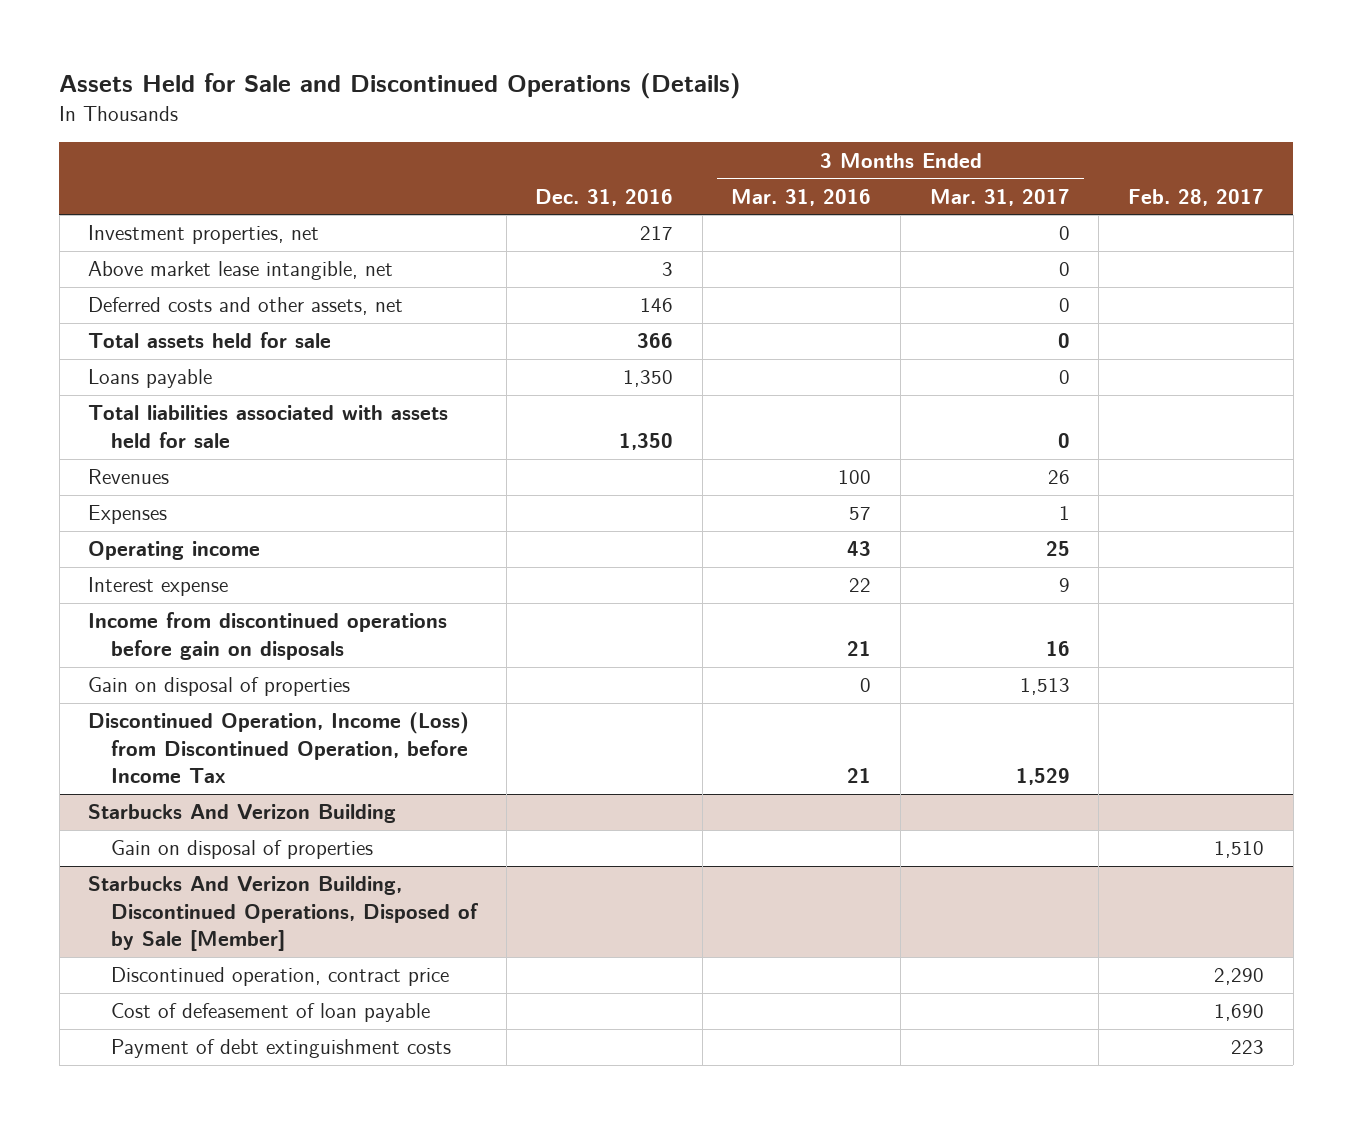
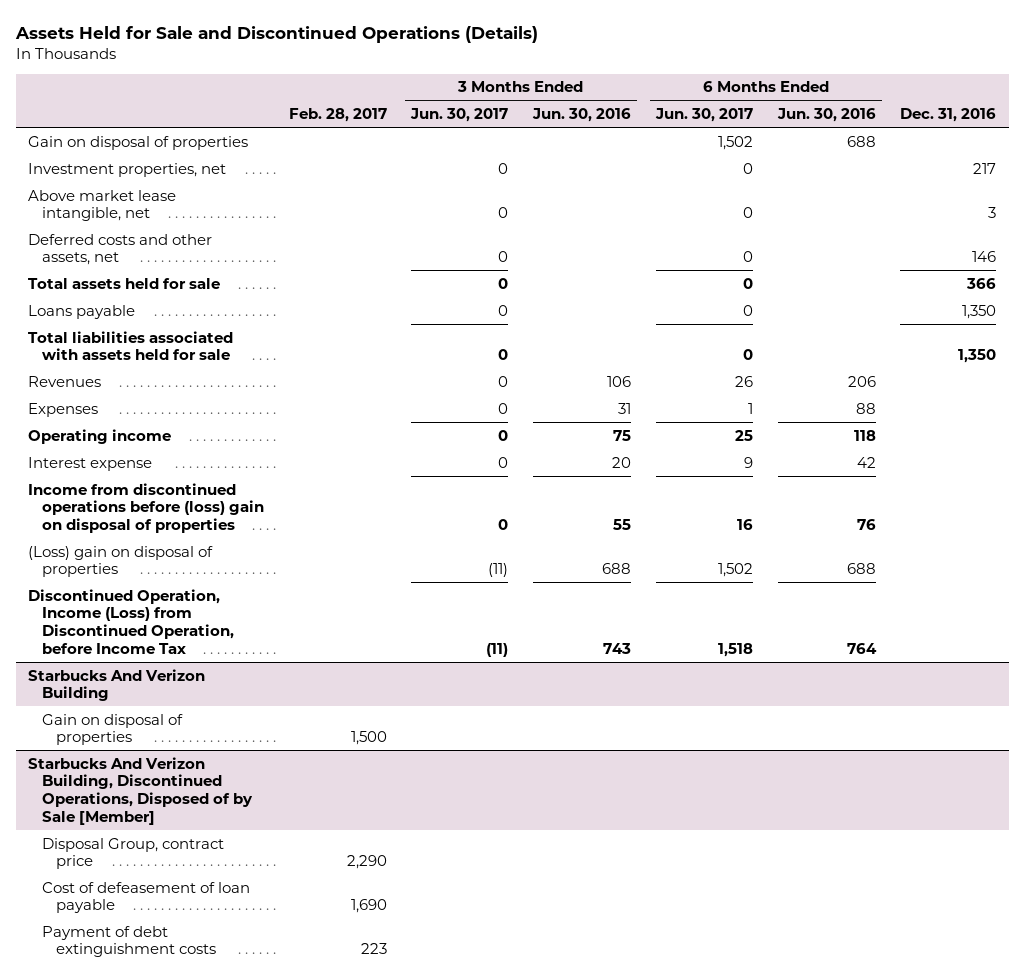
- | Dec. 31, 2016 | 3 Months Ended Mar. 31, 2016 | 3 Months Ended Mar. 31, 2017 | Feb. 28, 2017
+ | Feb. 28, 2017 | 3 Months Ended Jun. 30, 2017 | 3 Months Ended Jun. 30, 2016 | 6 Months Ended Jun. 30, 2017 | 6 Months Ended Jun. 30, 2016 | Dec. 31, 2016
moved up: Gain on disposal of properties | | | | 1,502 | 688 |
- Income from discontinued operations before gain on disposals | | 21 | 16 |
+ Income from discontinued operations before (loss) gain on disposal of properties | | 0 | 55 | 16 | 76 |
+ (Loss) gain on disposal of properties | | (11) | 688 | 1,502 | 688 |
@ Starbucks And Verizon Building
- Gain on disposal of properties | | | | 1,510
+ Gain on disposal of properties | 1,500 | | | | |
@ Starbucks And Verizon Building, Discontinued Operations, Disposed of by Sale [Member]
- Discontinued operation, contract price | | | | 2,290
+ Disposal Group, contract price | 2,290 | | | | |

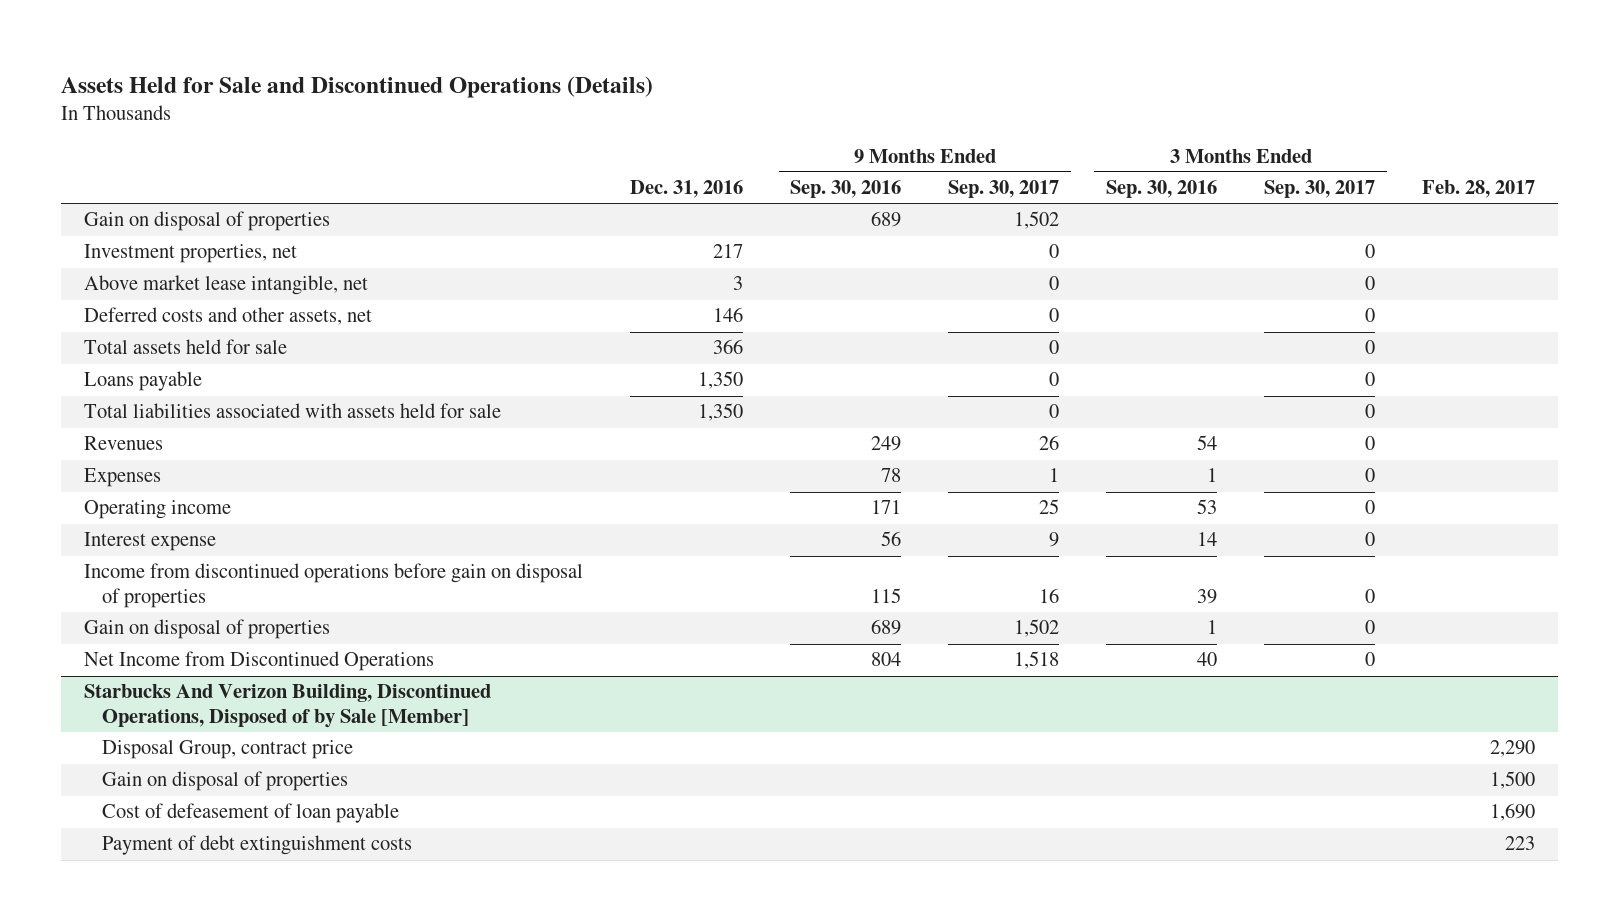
- | Feb. 28, 2017 | 3 Months Ended Jun. 30, 2017 | 3 Months Ended Jun. 30, 2016 | 6 Months Ended Jun. 30, 2017 | 6 Months Ended Jun. 30, 2016 | Dec. 31, 2016
+ | Dec. 31, 2016 | 9 Months Ended Sep. 30, 2016 | 9 Months Ended Sep. 30, 2017 | 3 Months Ended Sep. 30, 2016 | 3 Months Ended Sep. 30, 2017 | Feb. 28, 2017
- Income from discontinued operations before (loss) gain on disposal of properties | | 0 | 55 | 16 | 76 |
- (Loss) gain on disposal of properties | | (11) | 688 | 1,502 | 688 |
- Discontinued Operation, Income (Loss) from Discontinued Operation, before Income Tax | | (11) | 743 | 1,518 | 764 |
- Starbucks And Verizon Building
- Gain on disposal of properties | 1,500 | | | | |
+ Income from discontinued operations before gain on disposal of properties | | 115 | 16 | 39 | 0 |
+ Gain on disposal of properties | | 689 | 1,502 | 1 | 0 |
+ Net Income from Discontinued Operations | | 804 | 1,518 | 40 | 0 |
@ Starbucks And Verizon Building, Discontinued Operations, Disposed of by Sale [Member]
+ Gain on disposal of properties | | | | | | 1,500

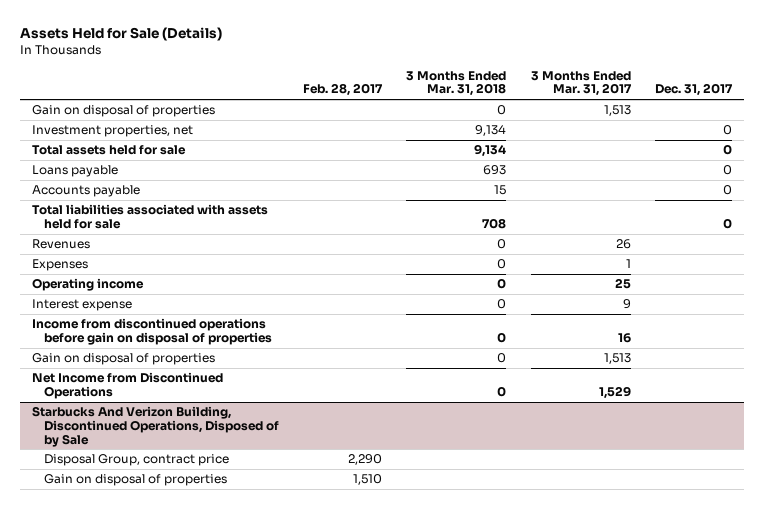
- Assets Held for Sale and Discontinued Operations (Details)
+ Assets Held for Sale (Details)
- | Dec. 31, 2016 | 9 Months Ended Sep. 30, 2016 | 9 Months Ended Sep. 30, 2017 | 3 Months Ended Sep. 30, 2016 | 3 Months Ended Sep. 30, 2017 | Feb. 28, 2017
+ | Feb. 28, 2017 | 3 Months Ended Mar. 31, 2018 | 3 Months Ended Mar. 31, 2017 | Dec. 31, 2017
- Above market lease intangible, net | 3 | | 0 | | 0 |
- Deferred costs and other assets, net | 146 | | 0 | | 0 |
+ Accounts payable | | 15 | | 0
- Starbucks And Verizon Building, Discontinued Operations, Disposed of by Sale [Member]
+ Starbucks And Verizon Building, Discontinued Operations, Disposed of by Sale
- Gain on disposal of properties | | | | | | 1,500
- Cost of defeasement of loan payable | | | | | | 1,690
- Payment of debt extinguishment costs | | | | | | 223
+ Gain on disposal of properties | 1,510 | | |

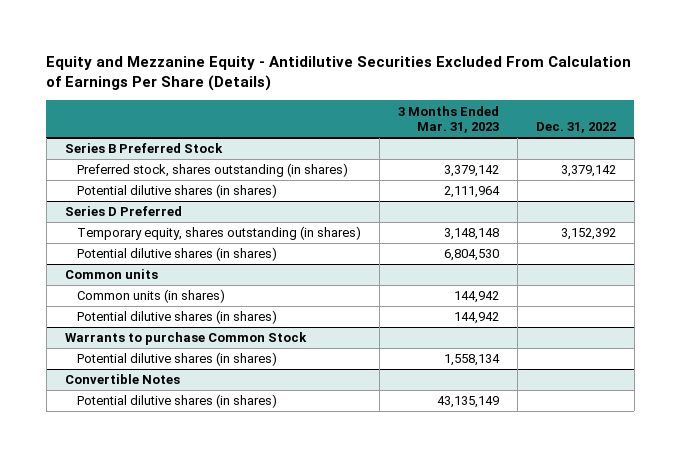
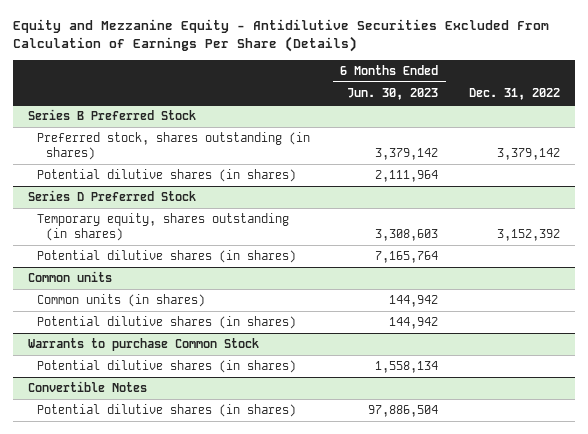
- | 3 Months Ended Mar. 31, 2023 | Dec. 31, 2022
+ | 6 Months Ended Jun. 30, 2023 | Dec. 31, 2022
- Series D Preferred
+ Series D Preferred Stock

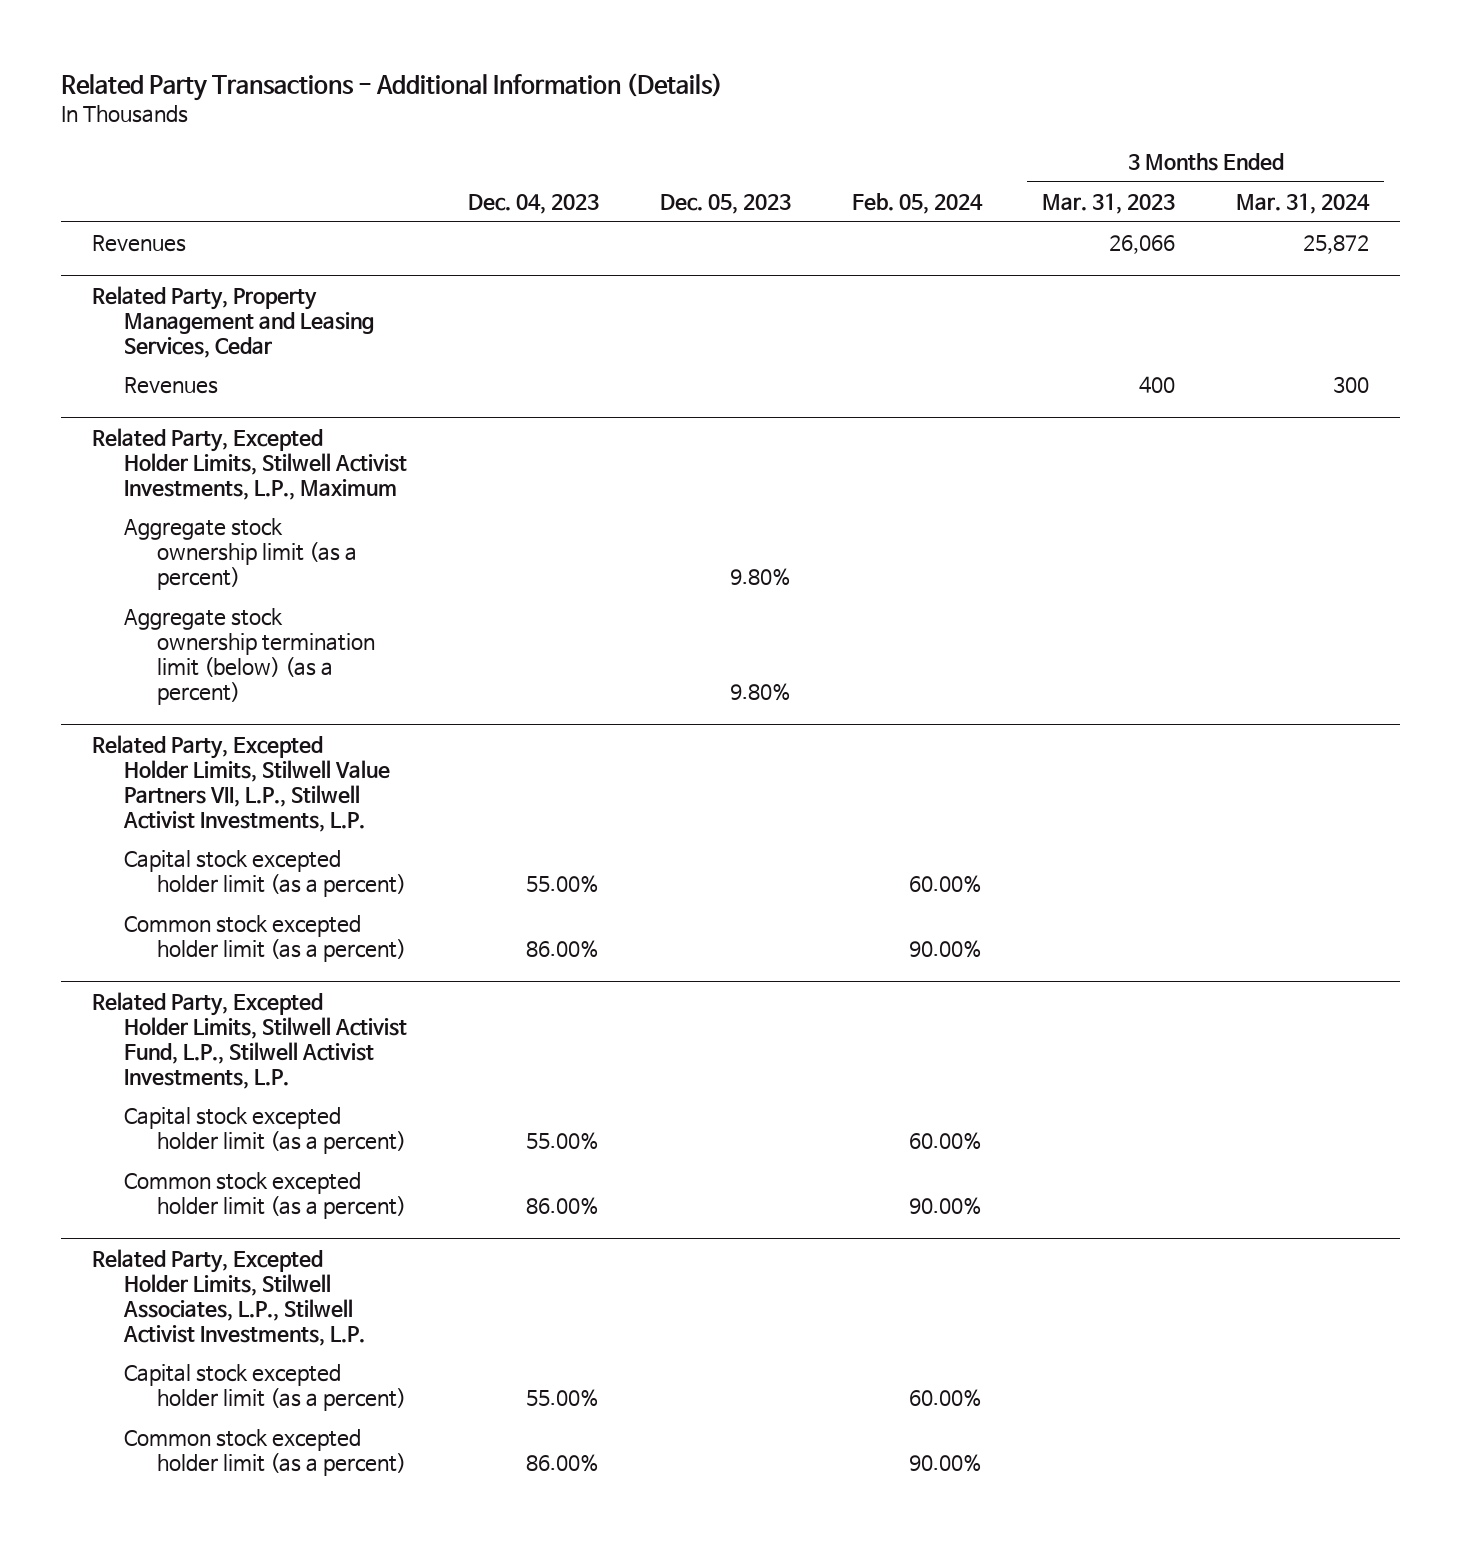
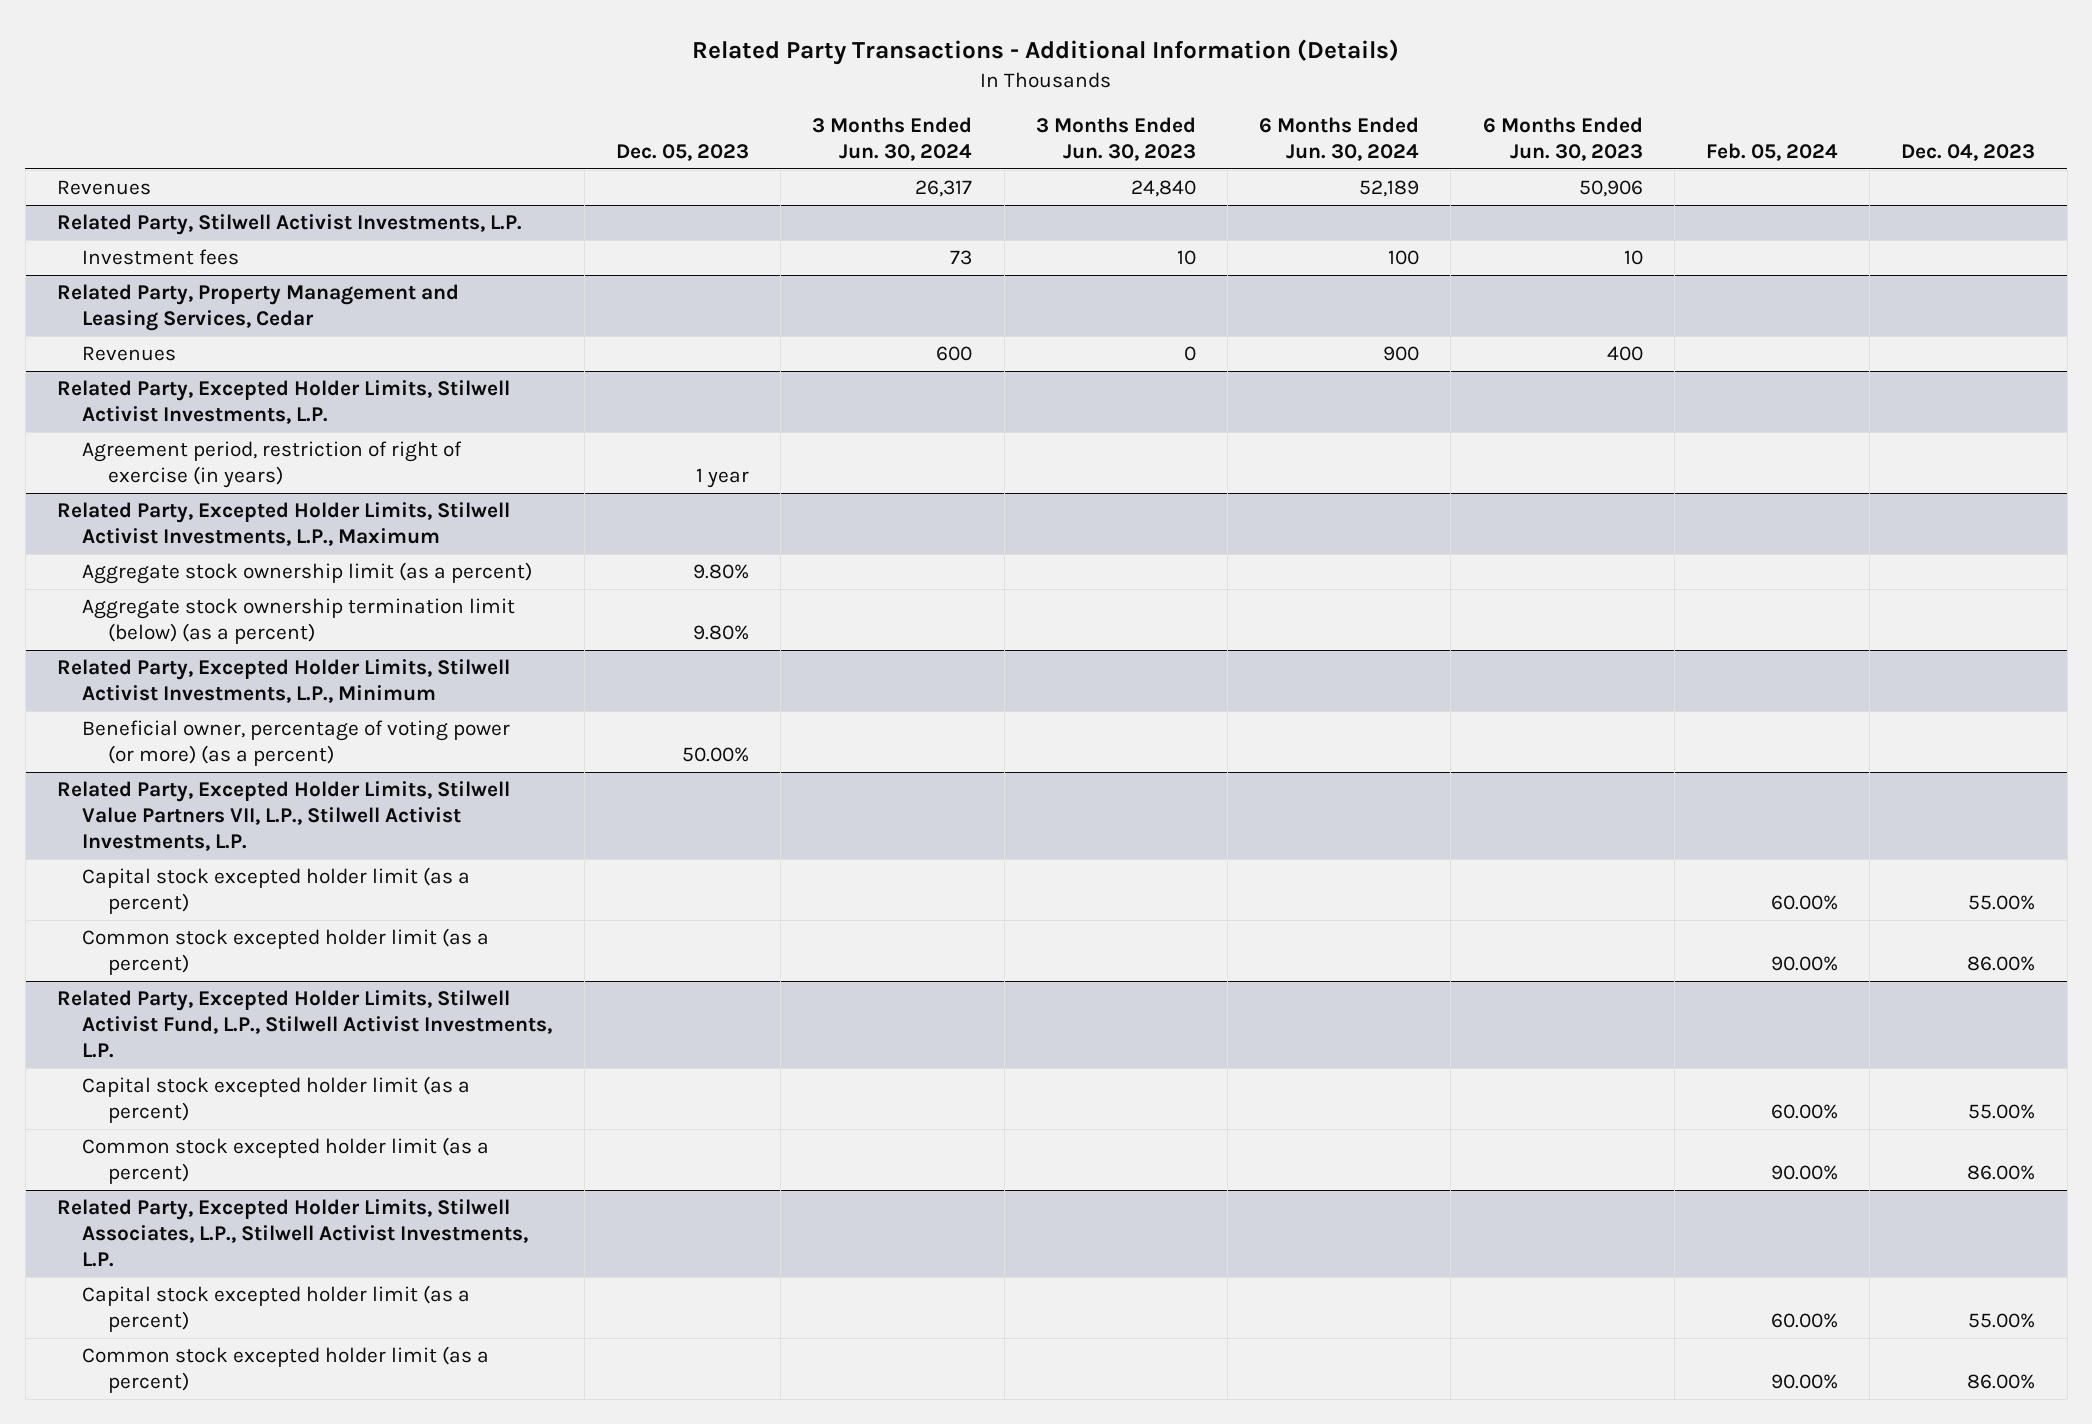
- | Dec. 04, 2023 | Dec. 05, 2023 | Feb. 05, 2024 | 3 Months Ended Mar. 31, 2023 | 3 Months Ended Mar. 31, 2024
+ | Dec. 05, 2023 | 3 Months Ended Jun. 30, 2024 | 3 Months Ended Jun. 30, 2023 | 6 Months Ended Jun. 30, 2024 | 6 Months Ended Jun. 30, 2023 | Feb. 05, 2024 | Dec. 04, 2023
+ Related Party, Stilwell Activist Investments, L.P.
+ Investment fees | | 73 | 10 | 100 | 10 | |
+ Related Party, Excepted Holder Limits, Stilwell Activist Investments, L.P.
+ Agreement period, restriction of right of exercise (in years) | 1 year | | | | | |
+ Related Party, Excepted Holder Limits, Stilwell Activist Investments, L.P., Minimum
+ Beneficial owner, percentage of voting power (or more) (as a percent) | 50.00% | | | | | |

